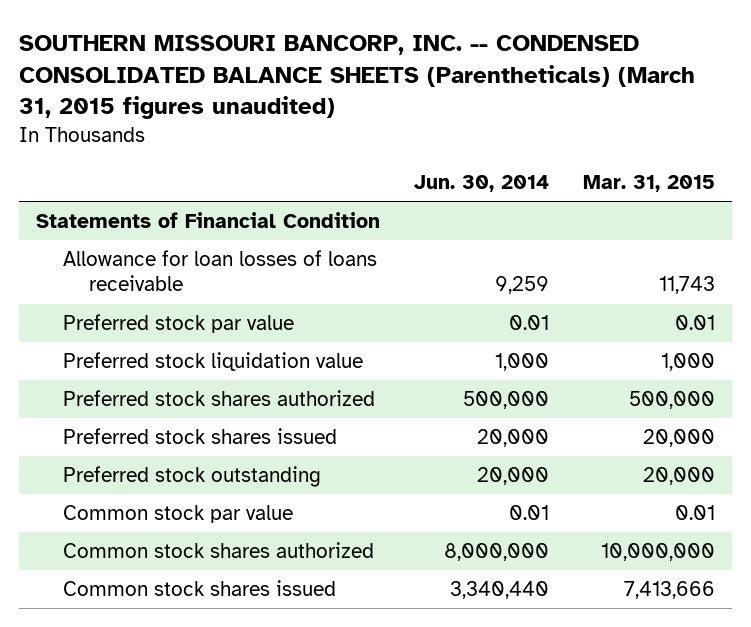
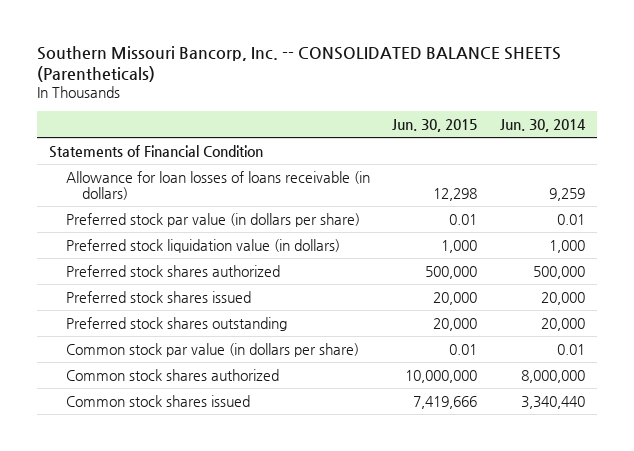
- SOUTHERN MISSOURI BANCORP, INC. -- CONDENSED CONSOLIDATED BALANCE SHEETS (Parentheticals) (March 31, 2015 figures unaudited)
+ Southern Missouri Bancorp, Inc. -- CONSOLIDATED BALANCE SHEETS (Parentheticals)
- | Jun. 30, 2014 | Mar. 31, 2015
+ | Jun. 30, 2015 | Jun. 30, 2014
- Allowance for loan losses of loans receivable | 9,259 | 11,743
- Preferred stock par value | 0.01 | 0.01
- Preferred stock liquidation value | 1,000 | 1,000
+ Allowance for loan losses of loans receivable (in dollars) | 12,298 | 9,259
+ Preferred stock par value (in dollars per share) | 0.01 | 0.01
+ Preferred stock liquidation value (in dollars) | 1,000 | 1,000
- Preferred stock outstanding | 20,000 | 20,000
- Common stock par value | 0.01 | 0.01
+ Preferred stock shares outstanding | 20,000 | 20,000
+ Common stock par value (in dollars per share) | 0.01 | 0.01

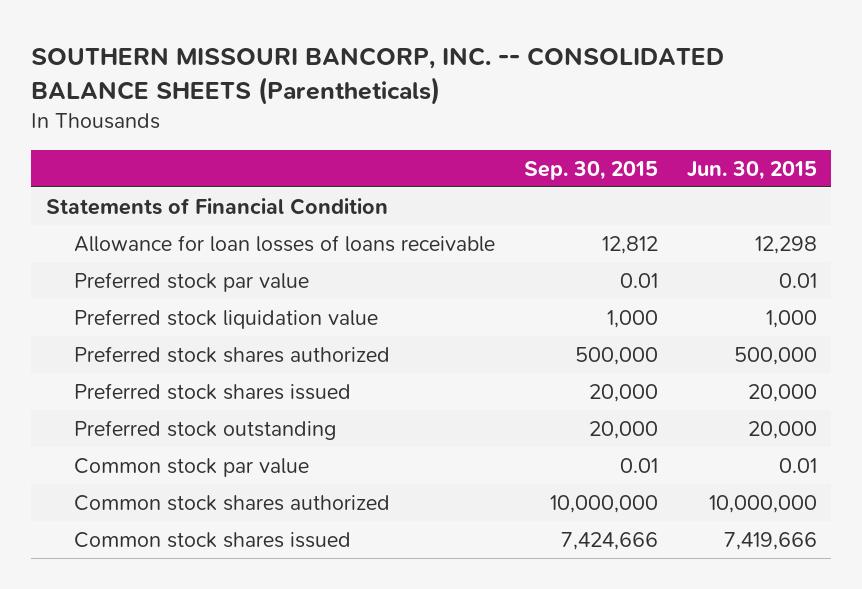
- Southern Missouri Bancorp, Inc. -- CONSOLIDATED BALANCE SHEETS (Parentheticals)
+ SOUTHERN MISSOURI BANCORP, INC. -- CONSOLIDATED BALANCE SHEETS (Parentheticals)
- | Jun. 30, 2015 | Jun. 30, 2014
+ | Sep. 30, 2015 | Jun. 30, 2015
- Allowance for loan losses of loans receivable (in dollars) | 12,298 | 9,259
- Preferred stock par value (in dollars per share) | 0.01 | 0.01
- Preferred stock liquidation value (in dollars) | 1,000 | 1,000
+ Allowance for loan losses of loans receivable | 12,812 | 12,298
+ Preferred stock par value | 0.01 | 0.01
+ Preferred stock liquidation value | 1,000 | 1,000
- Preferred stock shares outstanding | 20,000 | 20,000
- Common stock par value (in dollars per share) | 0.01 | 0.01
+ Preferred stock outstanding | 20,000 | 20,000
+ Common stock par value | 0.01 | 0.01

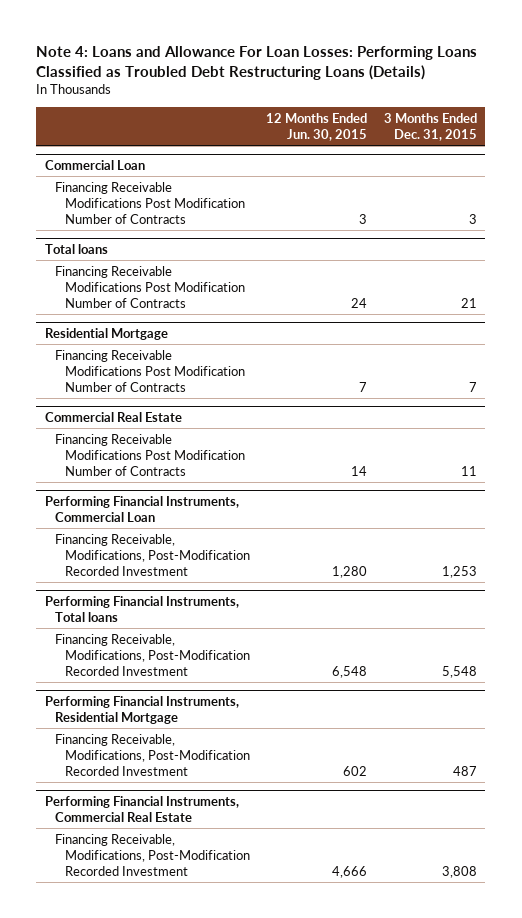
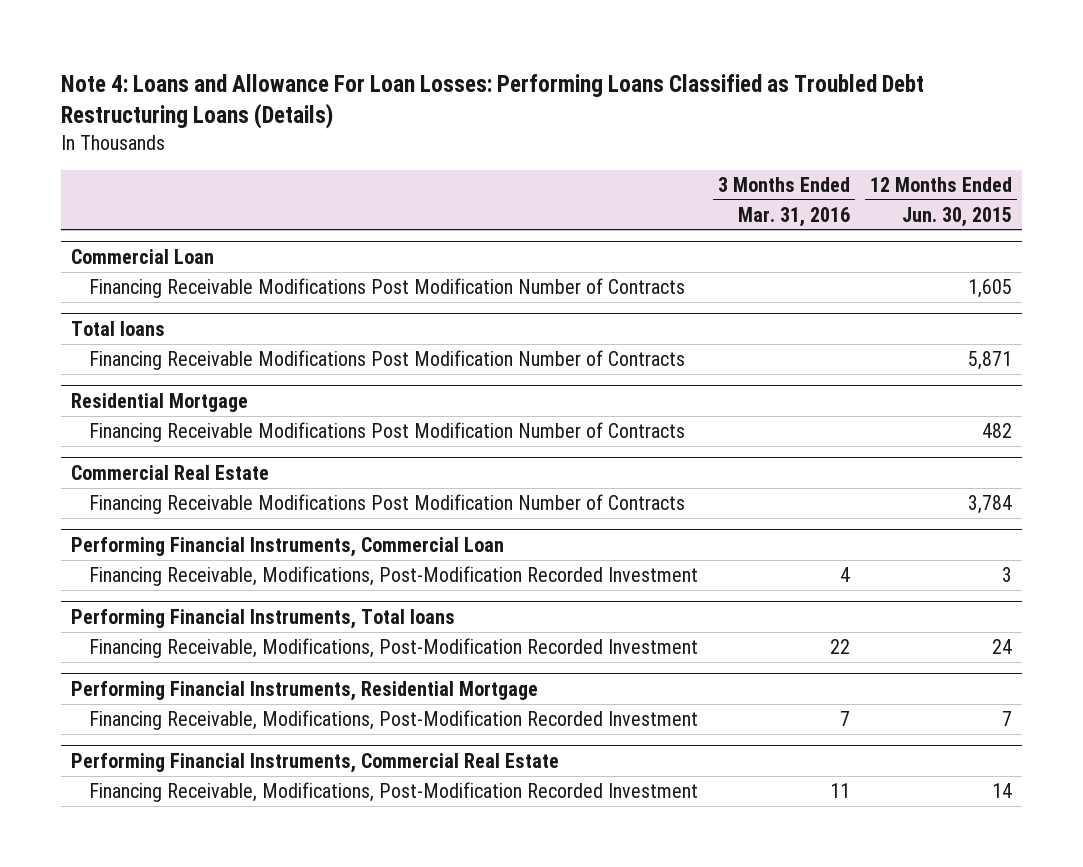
- | 12 Months Ended Jun. 30, 2015 | 3 Months Ended Dec. 31, 2015
+ | 3 Months Ended Mar. 31, 2016 | 12 Months Ended Jun. 30, 2015
@ Commercial Loan
- Financing Receivable Modifications Post Modification Number of Contracts | 3 | 3
+ Financing Receivable Modifications Post Modification Number of Contracts | | 1,605
@ Total loans
- Financing Receivable Modifications Post Modification Number of Contracts | 24 | 21
+ Financing Receivable Modifications Post Modification Number of Contracts | | 5,871
@ Residential Mortgage
- Financing Receivable Modifications Post Modification Number of Contracts | 7 | 7
+ Financing Receivable Modifications Post Modification Number of Contracts | | 482
@ Commercial Real Estate
- Financing Receivable Modifications Post Modification Number of Contracts | 14 | 11
+ Financing Receivable Modifications Post Modification Number of Contracts | | 3,784
@ Performing Financial Instruments, Commercial Loan
- Financing Receivable, Modifications, Post-Modification Recorded Investment | 1,280 | 1,253
+ Financing Receivable, Modifications, Post-Modification Recorded Investment | 4 | 3
@ Performing Financial Instruments, Total loans
- Financing Receivable, Modifications, Post-Modification Recorded Investment | 6,548 | 5,548
+ Financing Receivable, Modifications, Post-Modification Recorded Investment | 22 | 24
@ Performing Financial Instruments, Residential Mortgage
- Financing Receivable, Modifications, Post-Modification Recorded Investment | 602 | 487
+ Financing Receivable, Modifications, Post-Modification Recorded Investment | 7 | 7
@ Performing Financial Instruments, Commercial Real Estate
- Financing Receivable, Modifications, Post-Modification Recorded Investment | 4,666 | 3,808
+ Financing Receivable, Modifications, Post-Modification Recorded Investment | 11 | 14

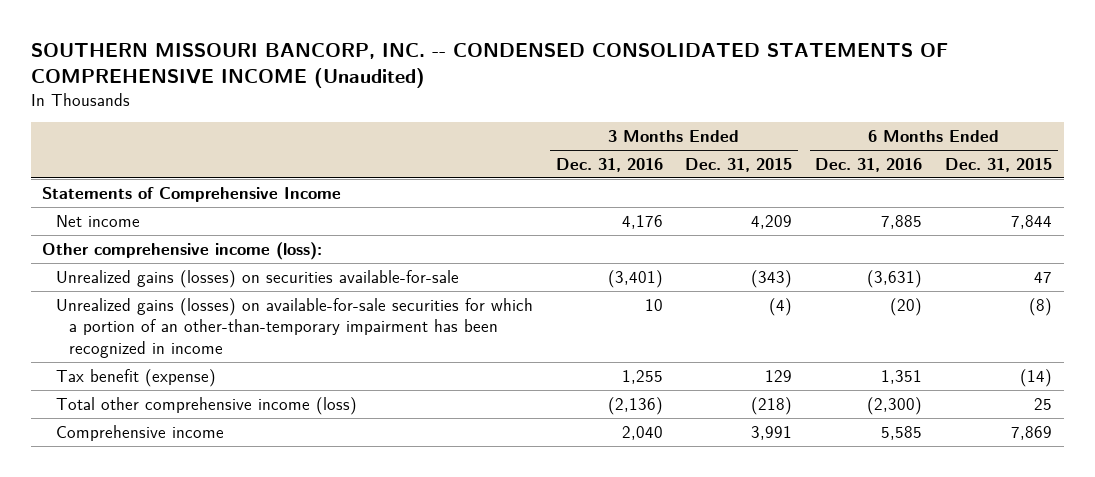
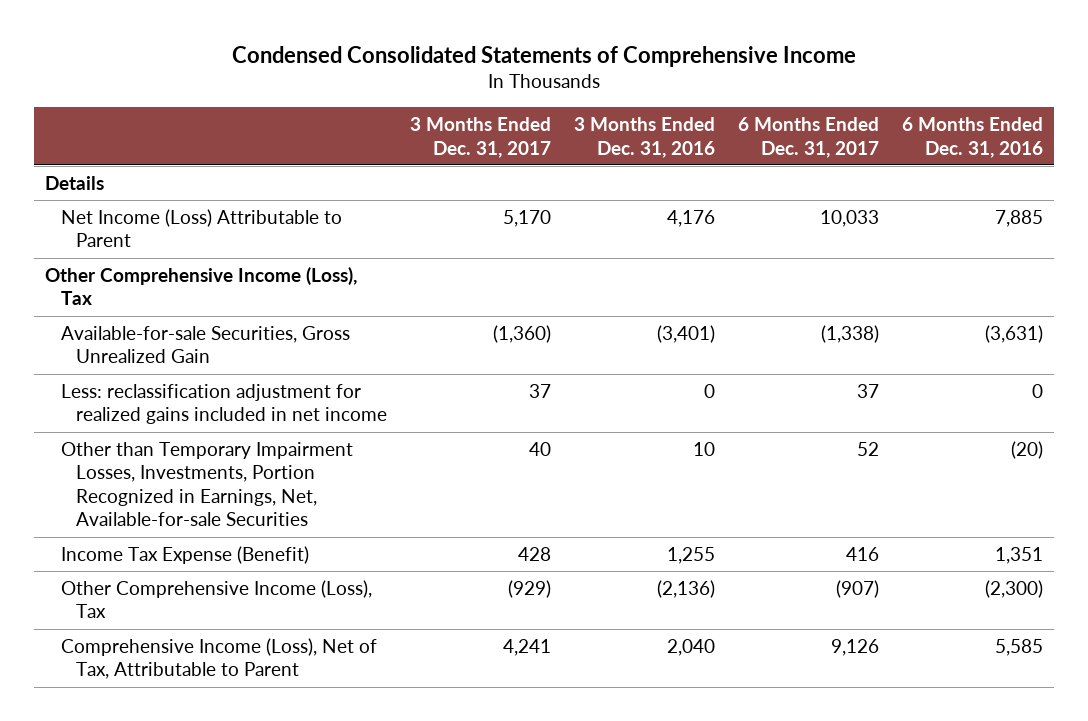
- SOUTHERN MISSOURI BANCORP, INC. -- CONDENSED CONSOLIDATED STATEMENTS OF COMPREHENSIVE INCOME (Unaudited)
+ Condensed Consolidated Statements of Comprehensive Income
- | 3 Months Ended Dec. 31, 2016 | 3 Months Ended Dec. 31, 2015 | 6 Months Ended Dec. 31, 2016 | 6 Months Ended Dec. 31, 2015
+ | 3 Months Ended Dec. 31, 2017 | 3 Months Ended Dec. 31, 2016 | 6 Months Ended Dec. 31, 2017 | 6 Months Ended Dec. 31, 2016
- Statements of Comprehensive Income
- Net income | 4,176 | 4,209 | 7,885 | 7,844
- Other comprehensive income (loss):
- Unrealized gains (losses) on securities available-for-sale | (3,401) | (343) | (3,631) | 47
- Unrealized gains (losses) on available-for-sale securities for which a portion of an other-than-temporary impairment has been recognized in income | 10 | (4) | (20) | (8)
- Tax benefit (expense) | 1,255 | 129 | 1,351 | (14)
- Total other comprehensive income (loss) | (2,136) | (218) | (2,300) | 25
- Comprehensive income | 2,040 | 3,991 | 5,585 | 7,869
+ Details
+ Net Income (Loss) Attributable to Parent | 5,170 | 4,176 | 10,033 | 7,885
+ Other Comprehensive Income (Loss), Tax
+ Available-for-sale Securities, Gross Unrealized Gain | (1,360) | (3,401) | (1,338) | (3,631)
+ Less: reclassification adjustment for realized gains included in net income | 37 | 0 | 37 | 0
+ Other than Temporary Impairment Losses, Investments, Portion Recognized in Earnings, Net, Available-for-sale Securities | 40 | 10 | 52 | (20)
+ Income Tax Expense (Benefit) | 428 | 1,255 | 416 | 1,351
+ Other Comprehensive Income (Loss), Tax | (929) | (2,136) | (907) | (2,300)
+ Comprehensive Income (Loss), Net of Tax, Attributable to Parent | 4,241 | 2,040 | 9,126 | 5,585

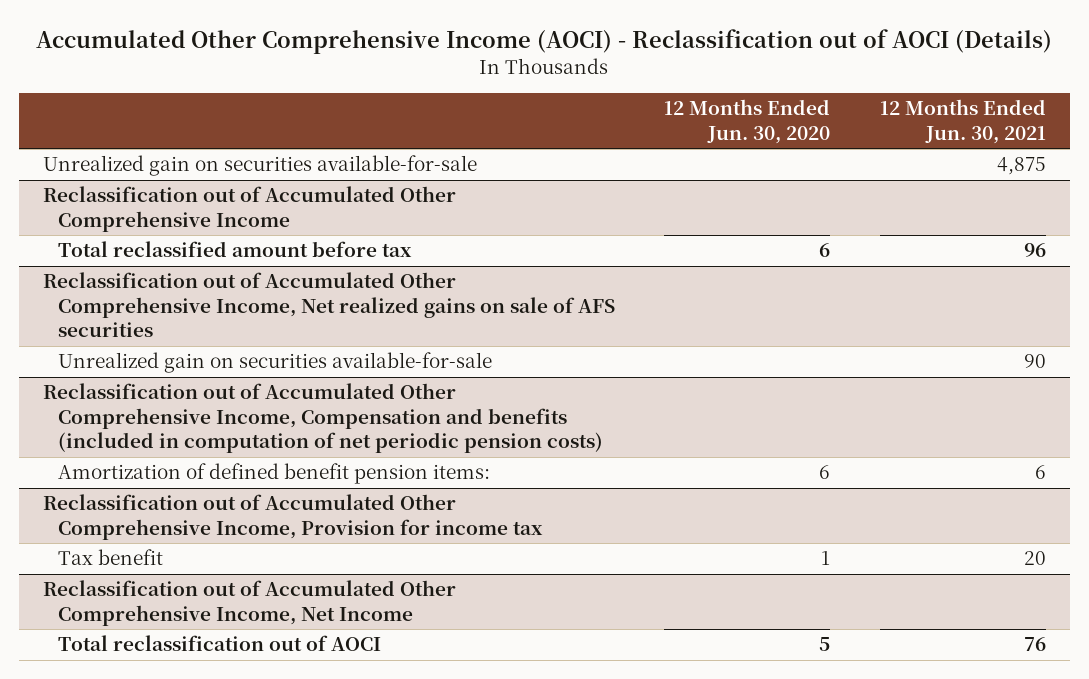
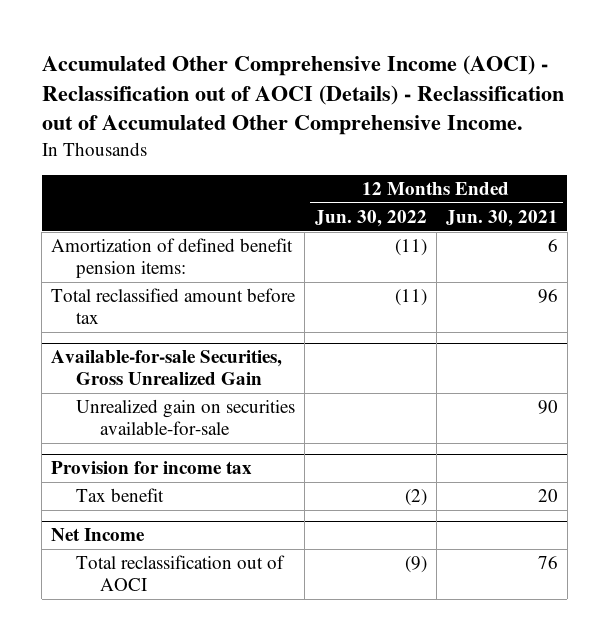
- Accumulated Other Comprehensive Income (AOCI) - Reclassification out of AOCI (Details)
+ Accumulated Other Comprehensive Income (AOCI) - Reclassification out of AOCI (Details) - Reclassification out of Accumulated Other Comprehensive Income.
- | 12 Months Ended Jun. 30, 2020 | 12 Months Ended Jun. 30, 2021
+ | 12 Months Ended Jun. 30, 2022 | 12 Months Ended Jun. 30, 2021
- Unrealized gain on securities available-for-sale | | 4,875
- Reclassification out of Accumulated Other Comprehensive Income
+ Amortization of defined benefit pension items: | (11) | 6
- Reclassification out of Accumulated Other Comprehensive Income, Net realized gains on sale of AFS securities
+ Available-for-sale Securities, Gross Unrealized Gain
- Reclassification out of Accumulated Other Comprehensive Income, Compensation and benefits (included in computation of net periodic pension costs)
- Amortization of defined benefit pension items: | 6 | 6
- Reclassification out of Accumulated Other Comprehensive Income, Provision for income tax
+ Provision for income tax
- Reclassification out of Accumulated Other Comprehensive Income, Net Income
+ Net Income

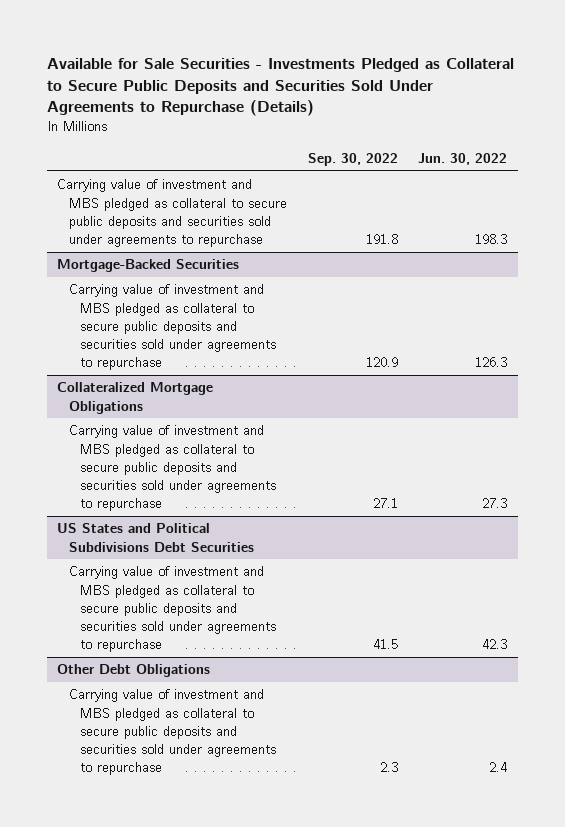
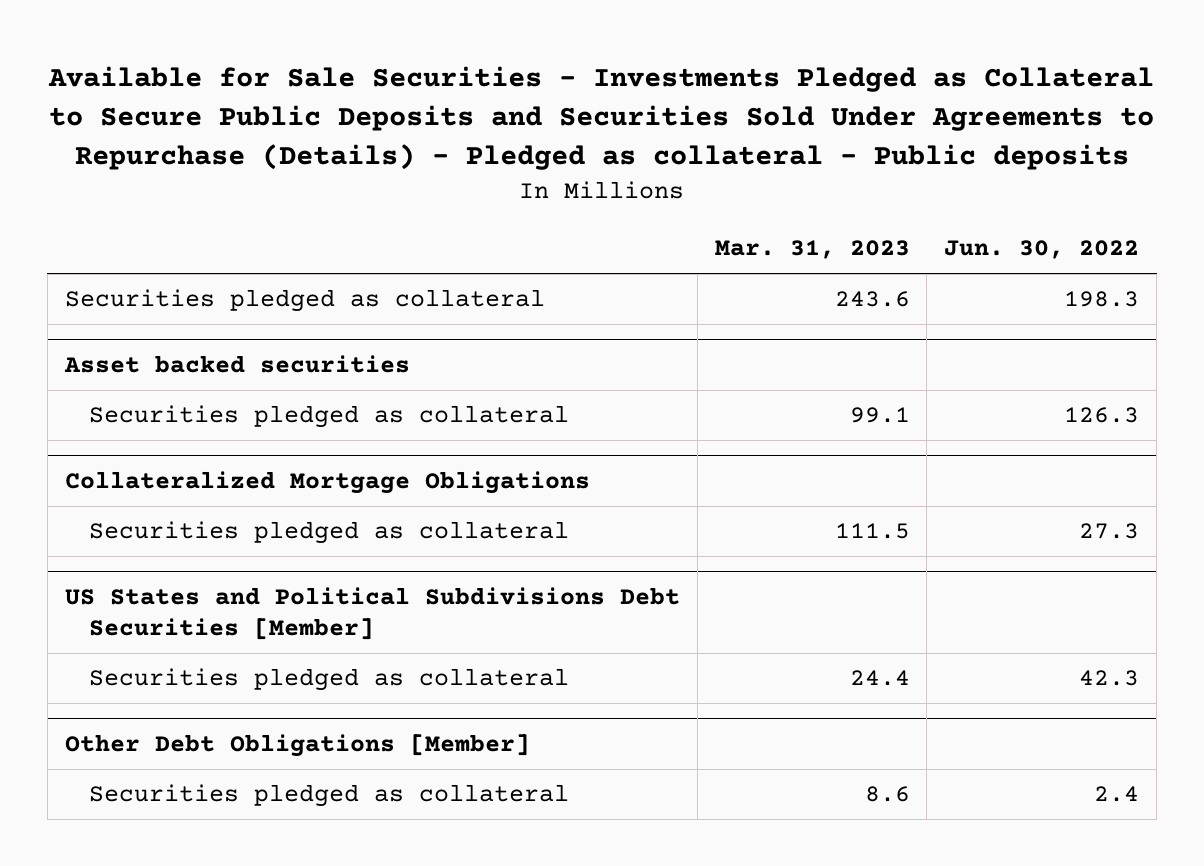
- Available for Sale Securities - Investments Pledged as Collateral to Secure Public Deposits and Securities Sold Under Agreements to Repurchase (Details)
+ Available for Sale Securities - Investments Pledged as Collateral to Secure Public Deposits and Securities Sold Under Agreements to Repurchase (Details) - Pledged as collateral - Public deposits
- | Sep. 30, 2022 | Jun. 30, 2022
+ | Mar. 31, 2023 | Jun. 30, 2022
- Carrying value of investment and MBS pledged as collateral to secure public deposits and securities sold under agreements to repurchase | 191.8 | 198.3
- Mortgage-Backed Securities
- Carrying value of investment and MBS pledged as collateral to secure public deposits and securities sold under agreements to repurchase | 120.9 | 126.3
+ Securities pledged as collateral | 243.6 | 198.3
+ Asset backed securities
+ Securities pledged as collateral | 99.1 | 126.3
@ Collateralized Mortgage Obligations
- Carrying value of investment and MBS pledged as collateral to secure public deposits and securities sold under agreements to repurchase | 27.1 | 27.3
- US States and Political Subdivisions Debt Securities
- Carrying value of investment and MBS pledged as collateral to secure public deposits and securities sold under agreements to repurchase | 41.5 | 42.3
- Other Debt Obligations
- Carrying value of investment and MBS pledged as collateral to secure public deposits and securities sold under agreements to repurchase | 2.3 | 2.4
@ Collateralized Mortgage Obligations
+ Securities pledged as collateral | 111.5 | 27.3
+ US States and Political Subdivisions Debt Securities [Member]
+ Securities pledged as collateral | 24.4 | 42.3
+ Other Debt Obligations [Member]
+ Securities pledged as collateral | 8.6 | 2.4

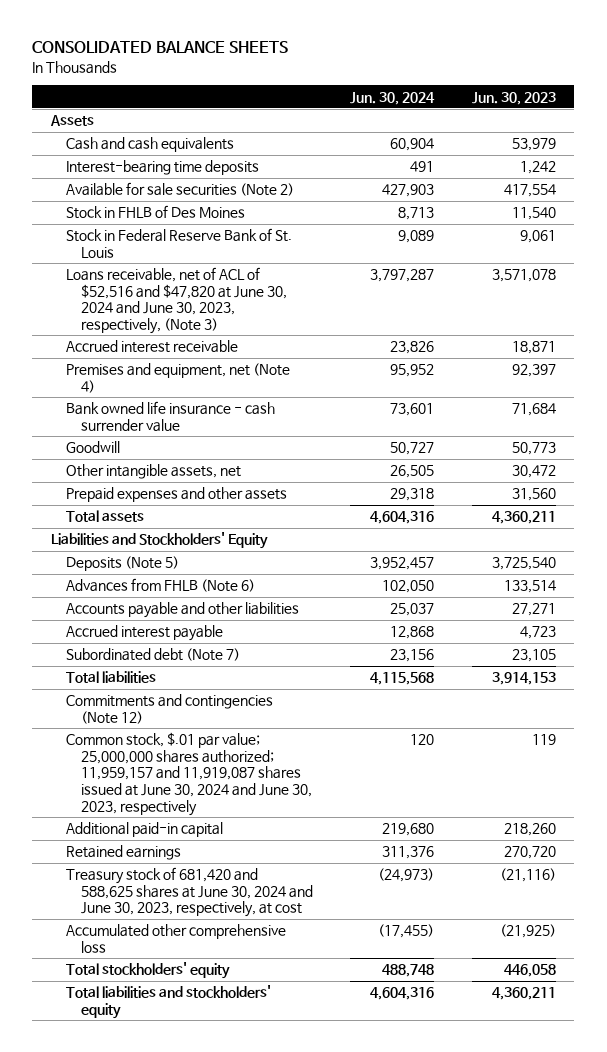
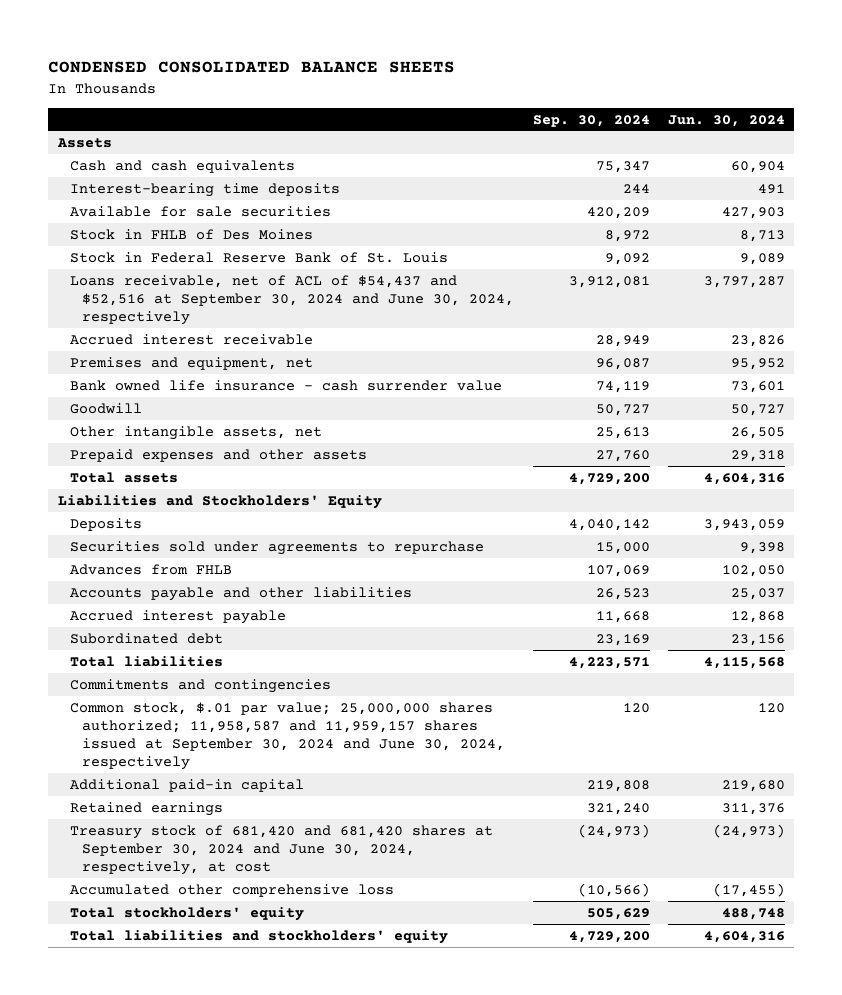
- CONSOLIDATED BALANCE SHEETS
+ CONDENSED CONSOLIDATED BALANCE SHEETS
- | Jun. 30, 2024 | Jun. 30, 2023
+ | Sep. 30, 2024 | Jun. 30, 2024
- Available for sale securities (Note 2) | 427,903 | 417,554
+ Available for sale securities | 420,209 | 427,903
- Loans receivable, net of ACL of $52,516 and $47,820 at June 30, 2024 and June 30, 2023, respectively, (Note 3) | 3,797,287 | 3,571,078
+ Loans receivable, net of ACL of $54,437 and $52,516 at September 30, 2024 and June 30, 2024, respectively | 3,912,081 | 3,797,287
- Premises and equipment, net (Note 4) | 95,952 | 92,397
+ Premises and equipment, net | 96,087 | 95,952
- Deposits (Note 5) | 3,952,457 | 3,725,540
- Advances from FHLB (Note 6) | 102,050 | 133,514
+ Deposits | 4,040,142 | 3,943,059
+ Securities sold under agreements to repurchase | 15,000 | 9,398
+ Advances from FHLB | 107,069 | 102,050
- Subordinated debt (Note 7) | 23,156 | 23,105
+ Subordinated debt | 23,169 | 23,156
- Commitments and contingencies (Note 12)
- Common stock, $.01 par value; 25,000,000 shares authorized; 11,959,157 and 11,919,087 shares issued at June 30, 2024 and June 30, 2023, respectively | 120 | 119
+ Commitments and contingencies
+ Common stock, $.01 par value; 25,000,000 shares authorized; 11,958,587 and 11,959,157 shares issued at September 30, 2024 and June 30, 2024, respectively | 120 | 120
- Treasury stock of 681,420 and 588,625 shares at June 30, 2024 and June 30, 2023, respectively, at cost | (24,973) | (21,116)
+ Treasury stock of 681,420 and 681,420 shares at September 30, 2024 and June 30, 2024, respectively, at cost | (24,973) | (24,973)

